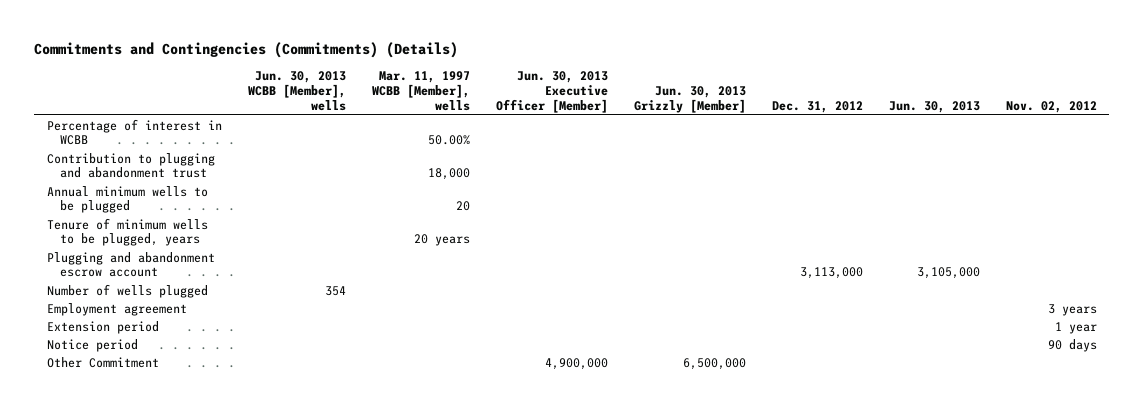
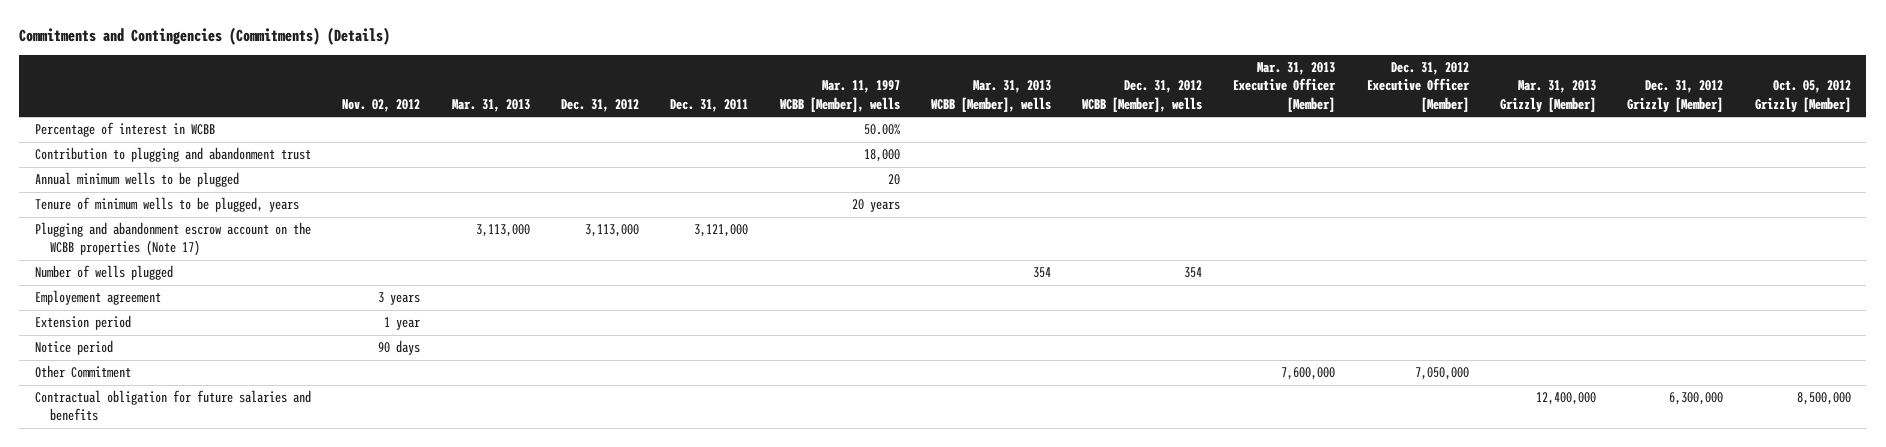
- | Jun. 30, 2013 WCBB [Member], wells | Mar. 11, 1997 WCBB [Member], wells | Jun. 30, 2013 Executive Officer [Member] | Jun. 30, 2013 Grizzly [Member] | Dec. 31, 2012 | Jun. 30, 2013 | Nov. 02, 2012
+ | Nov. 02, 2012 | Mar. 31, 2013 | Dec. 31, 2012 | Dec. 31, 2011 | Mar. 11, 1997 WCBB [Member], wells | Mar. 31, 2013 WCBB [Member], wells | Dec. 31, 2012 WCBB [Member], wells | Mar. 31, 2013 Executive Officer [Member] | Dec. 31, 2012 Executive Officer [Member] | Mar. 31, 2013 Grizzly [Member] | Dec. 31, 2012 Grizzly [Member] | Oct. 05, 2012 Grizzly [Member]
- Plugging and abandonment escrow account | | | | | 3,113,000 | 3,105,000 |
+ Plugging and abandonment escrow account on the WCBB properties (Note 17) | | 3,113,000 | 3,113,000 | 3,121,000 | | | | | | | |
- Employment agreement | | | | | | | 3 years
+ Employement agreement | 3 years | | | | | | | | | | |
+ Contractual obligation for future salaries and benefits | | | | | | | | | | 12,400,000 | 6,300,000 | 8,500,000

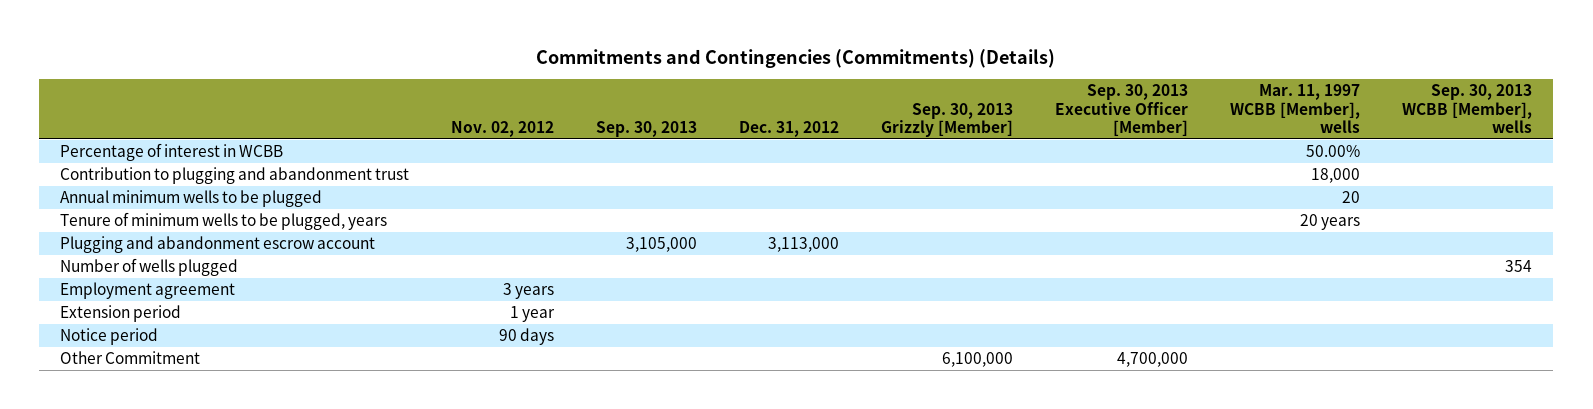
- | Nov. 02, 2012 | Mar. 31, 2013 | Dec. 31, 2012 | Dec. 31, 2011 | Mar. 11, 1997 WCBB [Member], wells | Mar. 31, 2013 WCBB [Member], wells | Dec. 31, 2012 WCBB [Member], wells | Mar. 31, 2013 Executive Officer [Member] | Dec. 31, 2012 Executive Officer [Member] | Mar. 31, 2013 Grizzly [Member] | Dec. 31, 2012 Grizzly [Member] | Oct. 05, 2012 Grizzly [Member]
+ | Nov. 02, 2012 | Sep. 30, 2013 | Dec. 31, 2012 | Sep. 30, 2013 Grizzly [Member] | Sep. 30, 2013 Executive Officer [Member] | Mar. 11, 1997 WCBB [Member], wells | Sep. 30, 2013 WCBB [Member], wells
- Plugging and abandonment escrow account on the WCBB properties (Note 17) | | 3,113,000 | 3,113,000 | 3,121,000 | | | | | | | |
+ Plugging and abandonment escrow account | | 3,105,000 | 3,113,000 | | | |
- Employement agreement | 3 years | | | | | | | | | | |
+ Employment agreement | 3 years | | | | | |
- Contractual obligation for future salaries and benefits | | | | | | | | | | 12,400,000 | 6,300,000 | 8,500,000

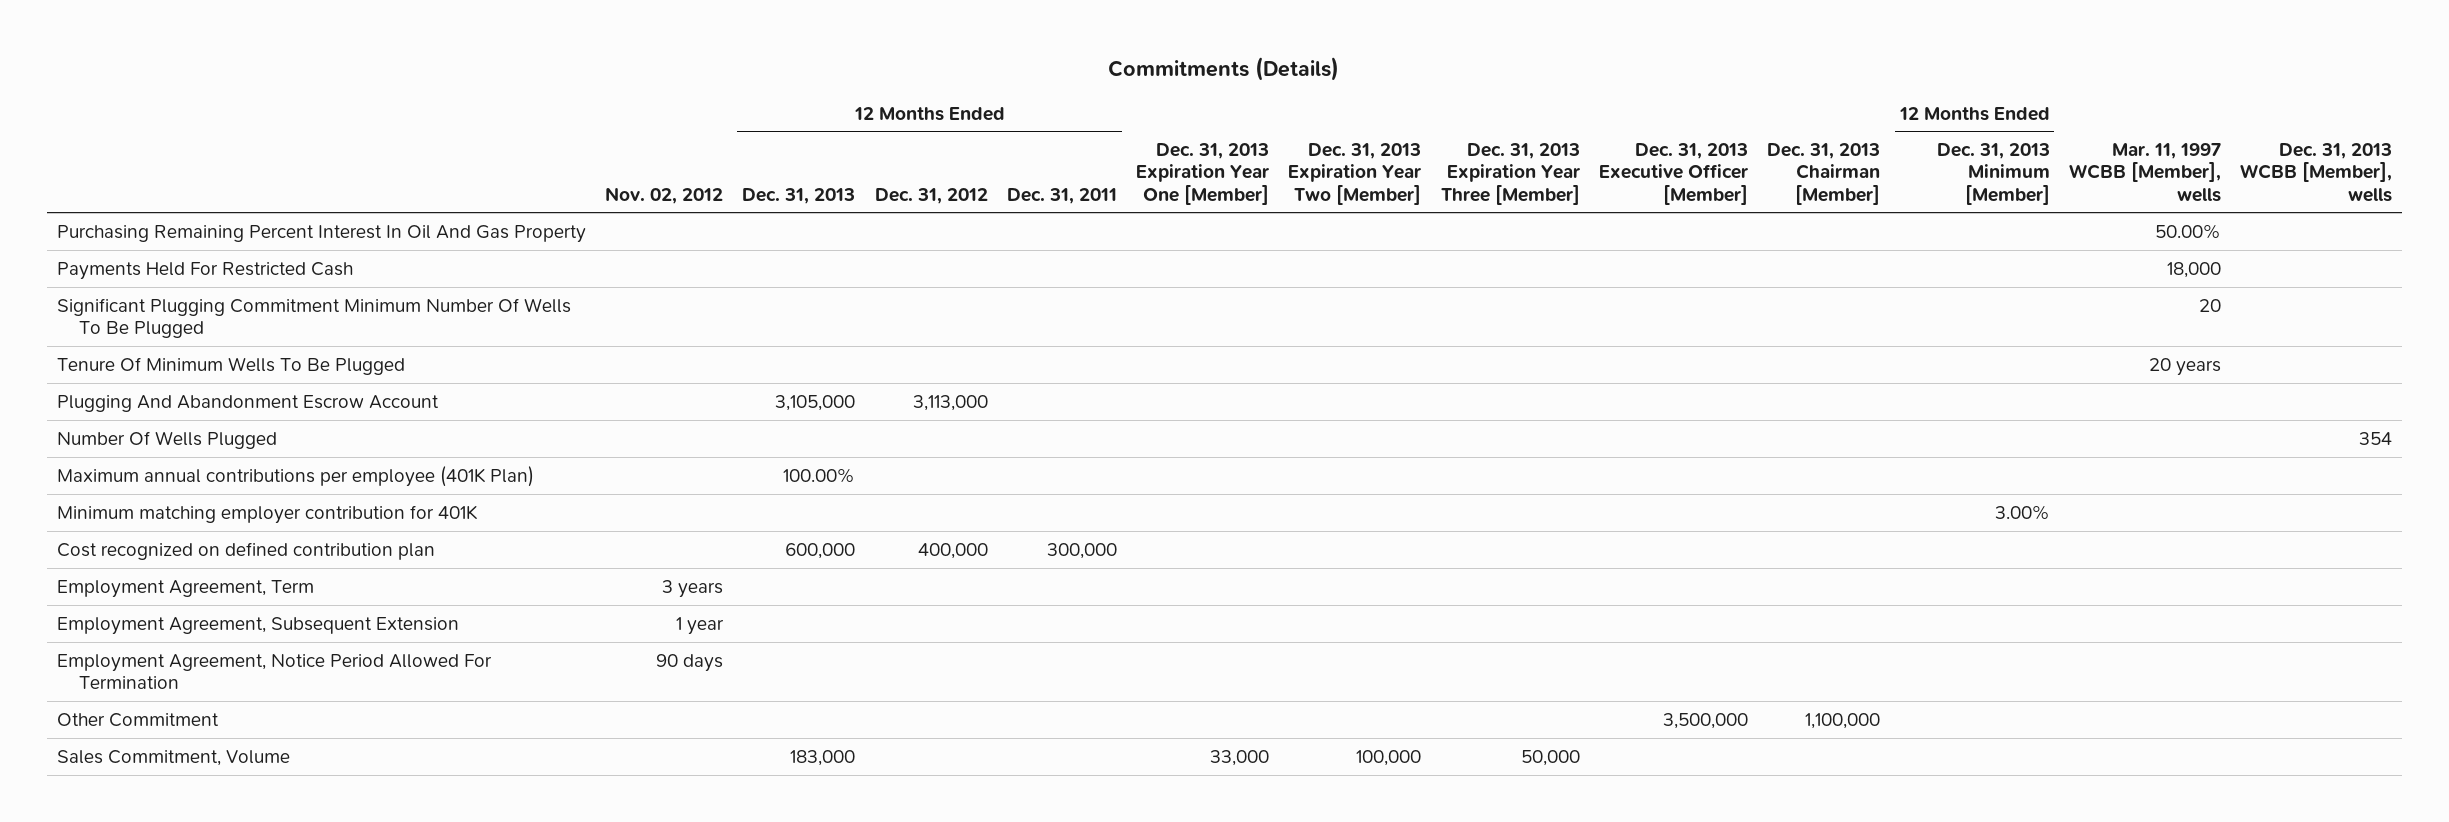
- Commitments and Contingencies (Commitments) (Details)
+ Commitments (Details)
- | Nov. 02, 2012 | Sep. 30, 2013 | Dec. 31, 2012 | Sep. 30, 2013 Grizzly [Member] | Sep. 30, 2013 Executive Officer [Member] | Mar. 11, 1997 WCBB [Member], wells | Sep. 30, 2013 WCBB [Member], wells
+ | Nov. 02, 2012 | 12 Months Ended Dec. 31, 2013 | 12 Months Ended Dec. 31, 2012 | 12 Months Ended Dec. 31, 2011 | Dec. 31, 2013 Expiration Year One [Member] | Dec. 31, 2013 Expiration Year Two [Member] | Dec. 31, 2013 Expiration Year Three [Member] | Dec. 31, 2013 Executive Officer [Member] | Dec. 31, 2013 Chairman [Member] | 12 Months Ended Dec. 31, 2013 Minimum [Member] | Mar. 11, 1997 WCBB [Member], wells | Dec. 31, 2013 WCBB [Member], wells
- Percentage of interest in WCBB | | | | | | 50.00% |
- Contribution to plugging and abandonment trust | | | | | | 18,000 |
- Annual minimum wells to be plugged | | | | | | 20 |
- Tenure of minimum wells to be plugged, years | | | | | | 20 years |
- Plugging and abandonment escrow account | | 3,105,000 | 3,113,000 | | | |
- Number of wells plugged | | | | | | | 354
- Employment agreement | 3 years | | | | | |
- Extension period | 1 year | | | | | |
- Notice period | 90 days | | | | | |
+ Purchasing Remaining Percent Interest In Oil And Gas Property | | | | | | | | | | | 50.00% |
+ Payments Held For Restricted Cash | | | | | | | | | | | 18,000 |
+ Significant Plugging Commitment Minimum Number Of Wells To Be Plugged | | | | | | | | | | | 20 |
+ Tenure Of Minimum Wells To Be Plugged | | | | | | | | | | | 20 years |
+ Plugging And Abandonment Escrow Account | | 3,105,000 | 3,113,000 | | | | | | | | |
+ Number Of Wells Plugged | | | | | | | | | | | | 354
+ Maximum annual contributions per employee (401K Plan) | | 100.00% | | | | | | | | | |
+ Minimum matching employer contribution for 401K | | | | | | | | | | 3.00% | |
+ Cost recognized on defined contribution plan | | 600,000 | 400,000 | 300,000 | | | | | | | |
+ Employment Agreement, Term | 3 years | | | | | | | | | | |
+ Employment Agreement, Subsequent Extension | 1 year | | | | | | | | | | |
+ Employment Agreement, Notice Period Allowed For Termination | 90 days | | | | | | | | | | |
+ Sales Commitment, Volume | | 183,000 | | | 33,000 | 100,000 | 50,000 | | | | |

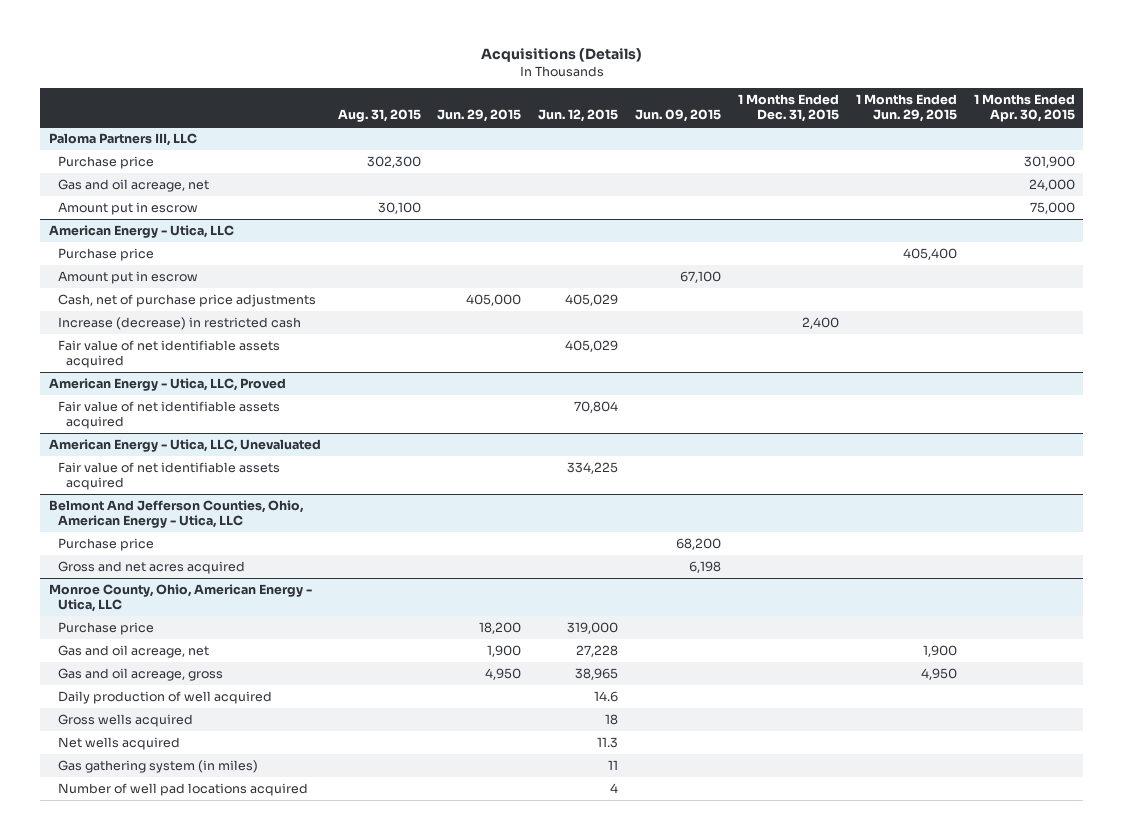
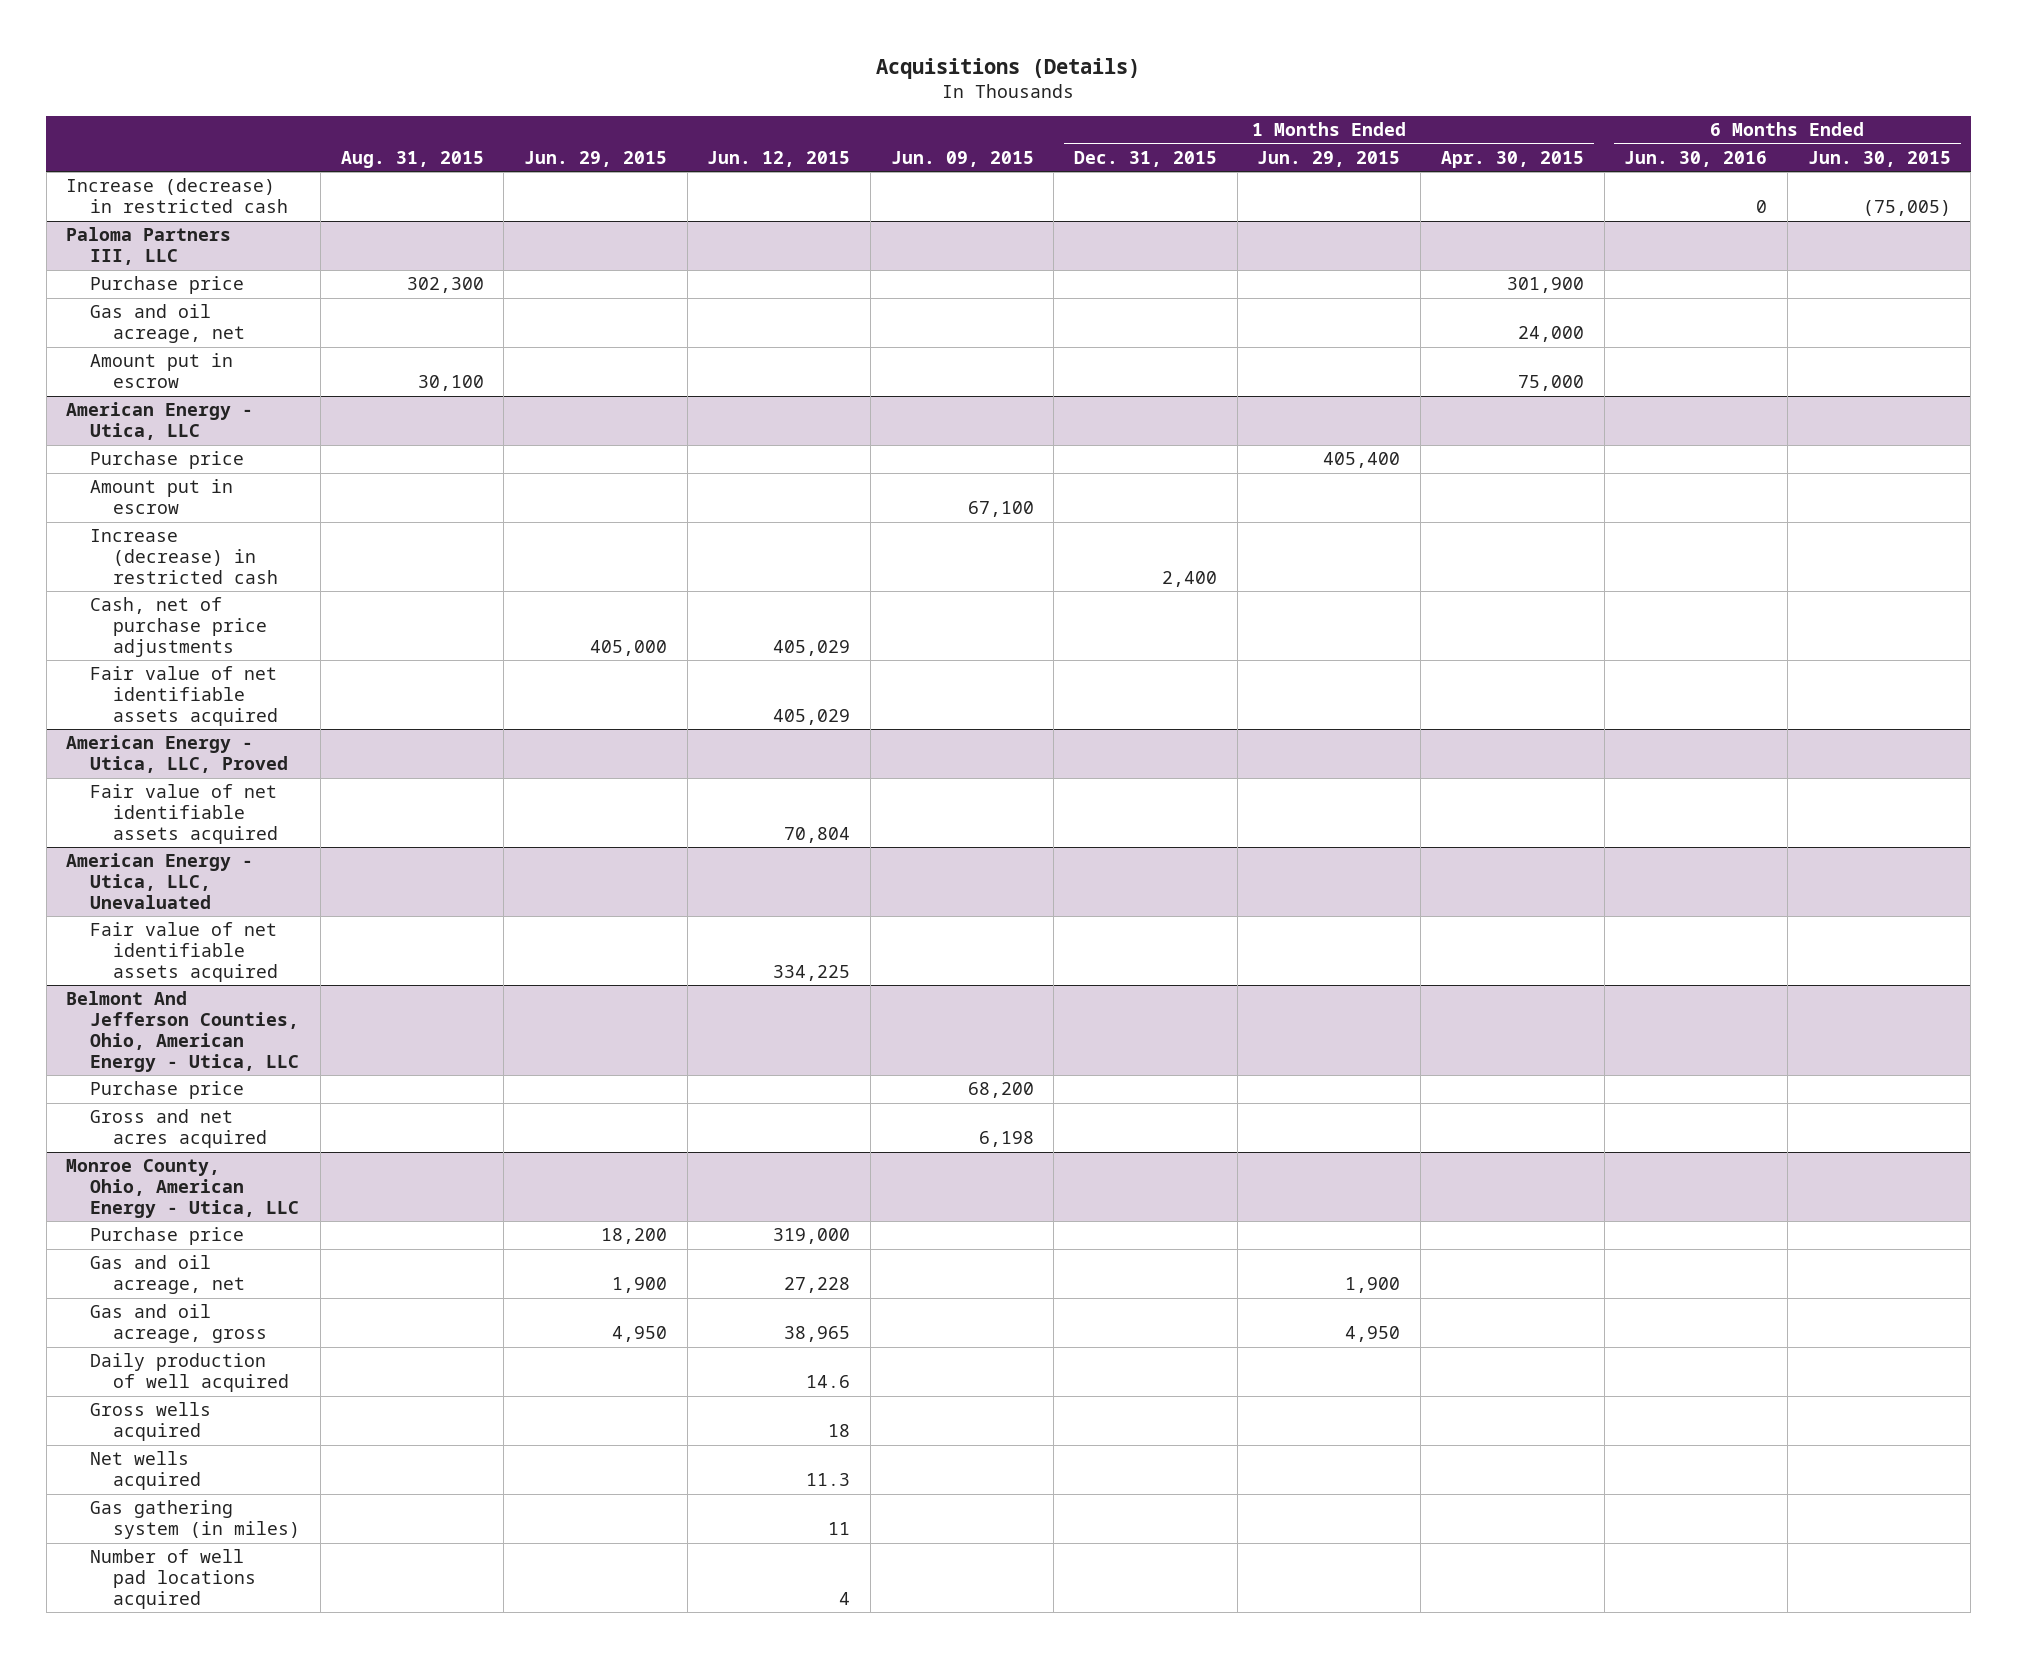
- | Aug. 31, 2015 | Jun. 29, 2015 | Jun. 12, 2015 | Jun. 09, 2015 | 1 Months Ended Dec. 31, 2015 | 1 Months Ended Jun. 29, 2015 | 1 Months Ended Apr. 30, 2015
+ | Aug. 31, 2015 | Jun. 29, 2015 | Jun. 12, 2015 | Jun. 09, 2015 | 1 Months Ended Dec. 31, 2015 | 1 Months Ended Jun. 29, 2015 | 1 Months Ended Apr. 30, 2015 | 6 Months Ended Jun. 30, 2016 | 6 Months Ended Jun. 30, 2015
+ Increase (decrease) in restricted cash | | | | | | | | 0 | (75,005)
@ American Energy - Utica, LLC
moved down: Cash, net of purchase price adjustments | | 405,000 | 405,029 | | | | | |

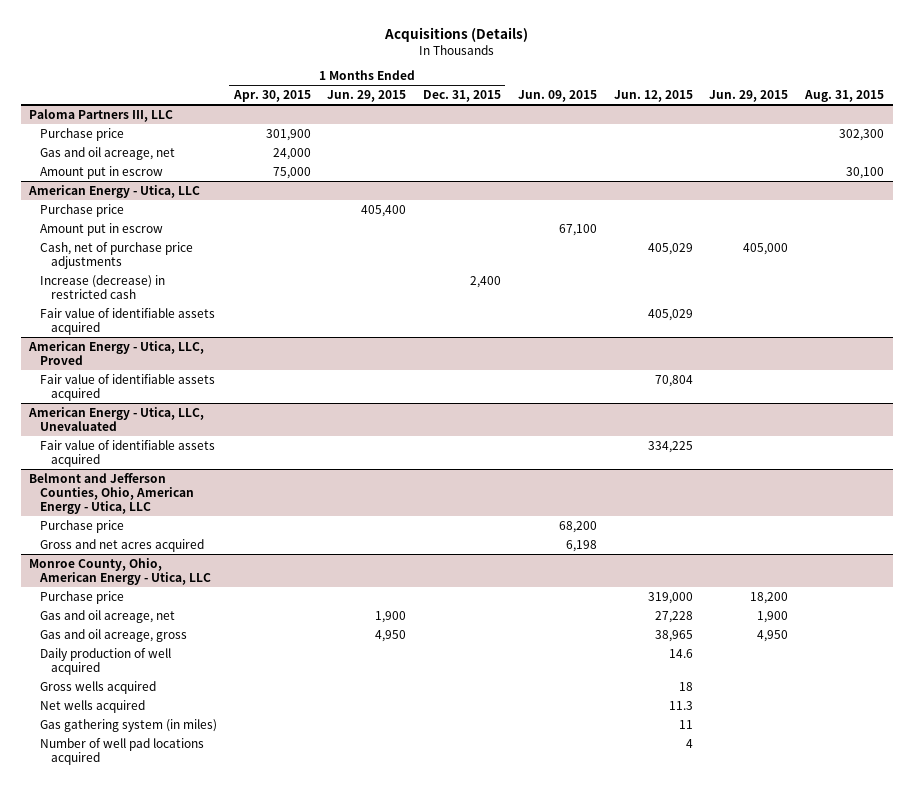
- | Aug. 31, 2015 | Jun. 29, 2015 | Jun. 12, 2015 | Jun. 09, 2015 | 1 Months Ended Dec. 31, 2015 | 1 Months Ended Jun. 29, 2015 | 1 Months Ended Apr. 30, 2015 | 6 Months Ended Jun. 30, 2016 | 6 Months Ended Jun. 30, 2015
+ | 1 Months Ended Apr. 30, 2015 | 1 Months Ended Jun. 29, 2015 | 1 Months Ended Dec. 31, 2015 | Jun. 09, 2015 | Jun. 12, 2015 | Jun. 29, 2015 | Aug. 31, 2015
- Increase (decrease) in restricted cash | | | | | | | | 0 | (75,005)
@ American Energy - Utica, LLC
- Fair value of net identifiable assets acquired | | | 405,029 | | | | | |
moved down: Increase (decrease) in restricted cash | | | 2,400 | | | |
+ Fair value of identifiable assets acquired | | | | | 405,029 | |
@ American Energy - Utica, LLC, Proved
- Fair value of net identifiable assets acquired | | | 70,804 | | | | | |
+ Fair value of identifiable assets acquired | | | | | 70,804 | |
@ American Energy - Utica, LLC, Unevaluated
- Fair value of net identifiable assets acquired | | | 334,225 | | | | | |
- Belmont And Jefferson Counties, Ohio, American Energy - Utica, LLC
@ American Energy - Utica, LLC, Unevaluated
+ Fair value of identifiable assets acquired | | | | | 334,225 | |
+ Belmont and Jefferson Counties, Ohio, American Energy - Utica, LLC

